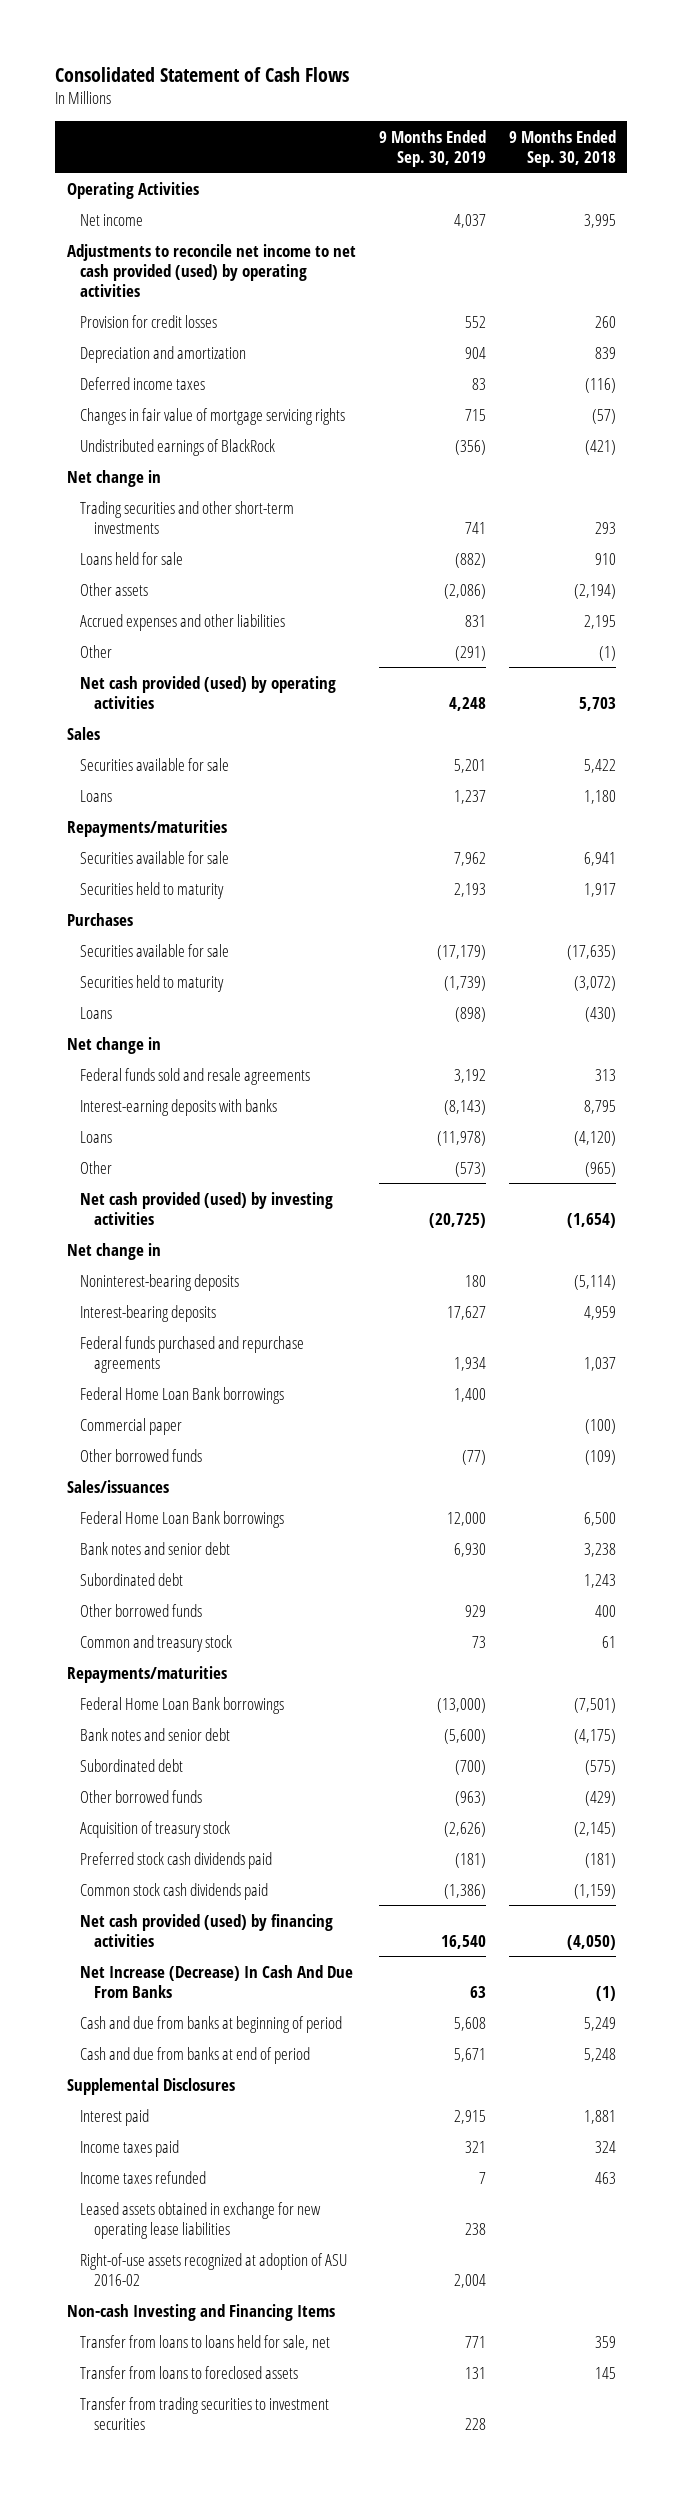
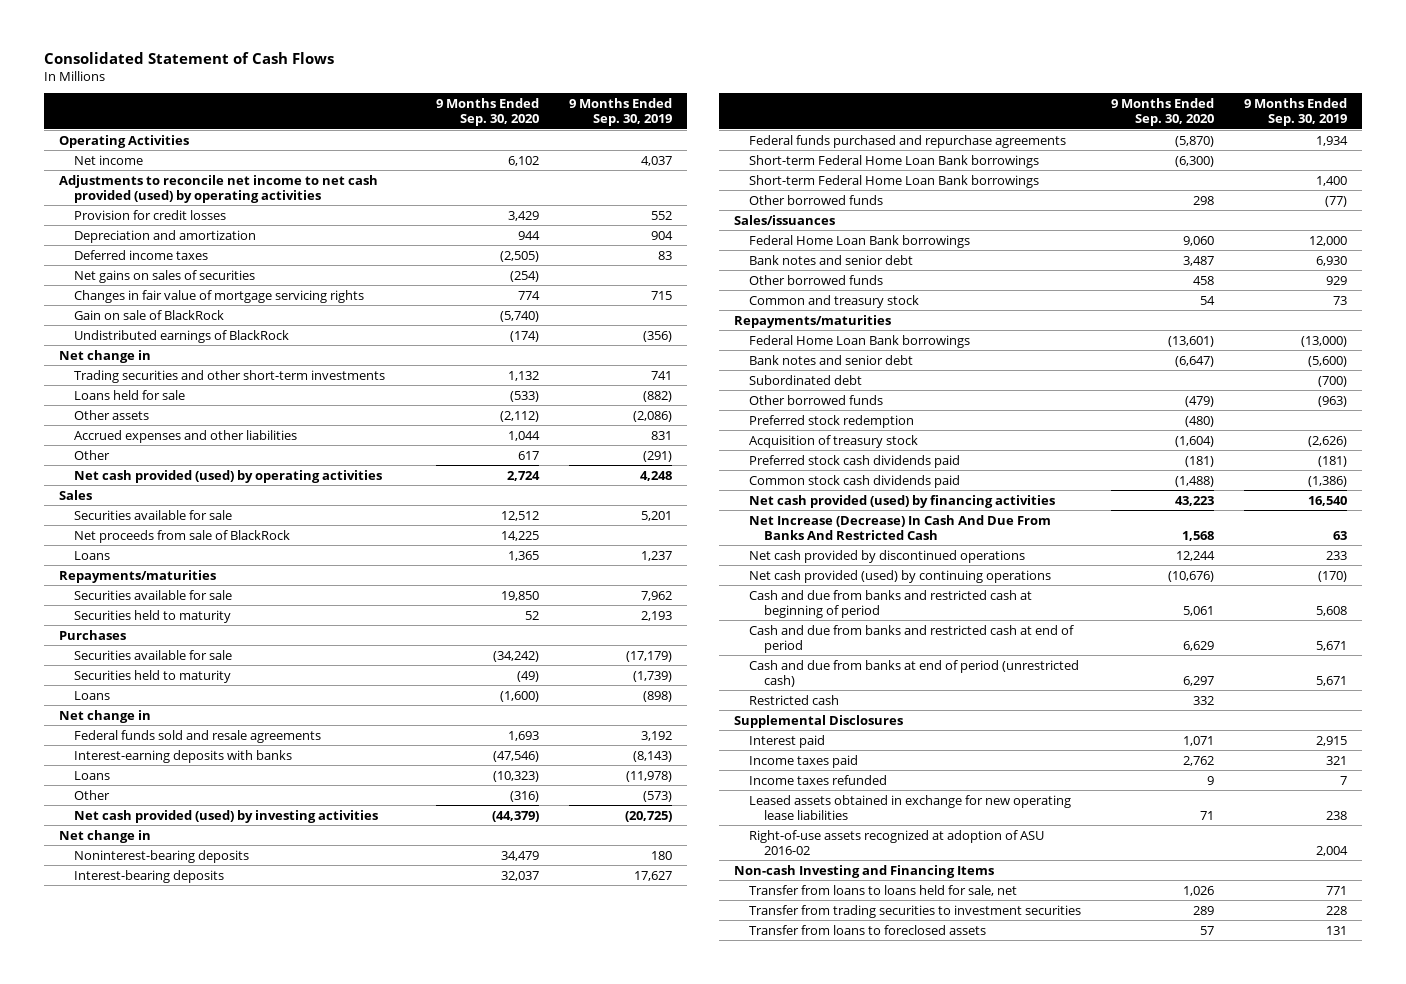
- | 9 Months Ended Sep. 30, 2019 | 9 Months Ended Sep. 30, 2018
+ | 9 Months Ended Sep. 30, 2020 | 9 Months Ended Sep. 30, 2019
+ Net gains on sales of securities | (254) |
+ Gain on sale of BlackRock | (5,740) |
+ Net proceeds from sale of BlackRock | 14,225 |
- Federal Home Loan Bank borrowings | 1,400 |
- Commercial paper | | (100)
+ Short-term Federal Home Loan Bank borrowings | (6,300) |
+ Short-term Federal Home Loan Bank borrowings | | 1,400
- Subordinated debt | | 1,243
+ Preferred stock redemption | (480) |
- Net Increase (Decrease) In Cash And Due From Banks | 63 | (1)
- Cash and due from banks at beginning of period | 5,608 | 5,249
- Cash and due from banks at end of period | 5,671 | 5,248
+ Net Increase (Decrease) In Cash And Due From Banks And Restricted Cash | 1,568 | 63
+ Net cash provided by discontinued operations | 12,244 | 233
+ Net cash provided (used) by continuing operations | (10,676) | (170)
+ Cash and due from banks and restricted cash at beginning of period | 5,061 | 5,608
+ Cash and due from banks and restricted cash at end of period | 6,629 | 5,671
+ Cash and due from banks at end of period (unrestricted cash) | 6,297 | 5,671
+ Restricted cash | 332 |
moved down: Transfer from loans to foreclosed assets | 57 | 131

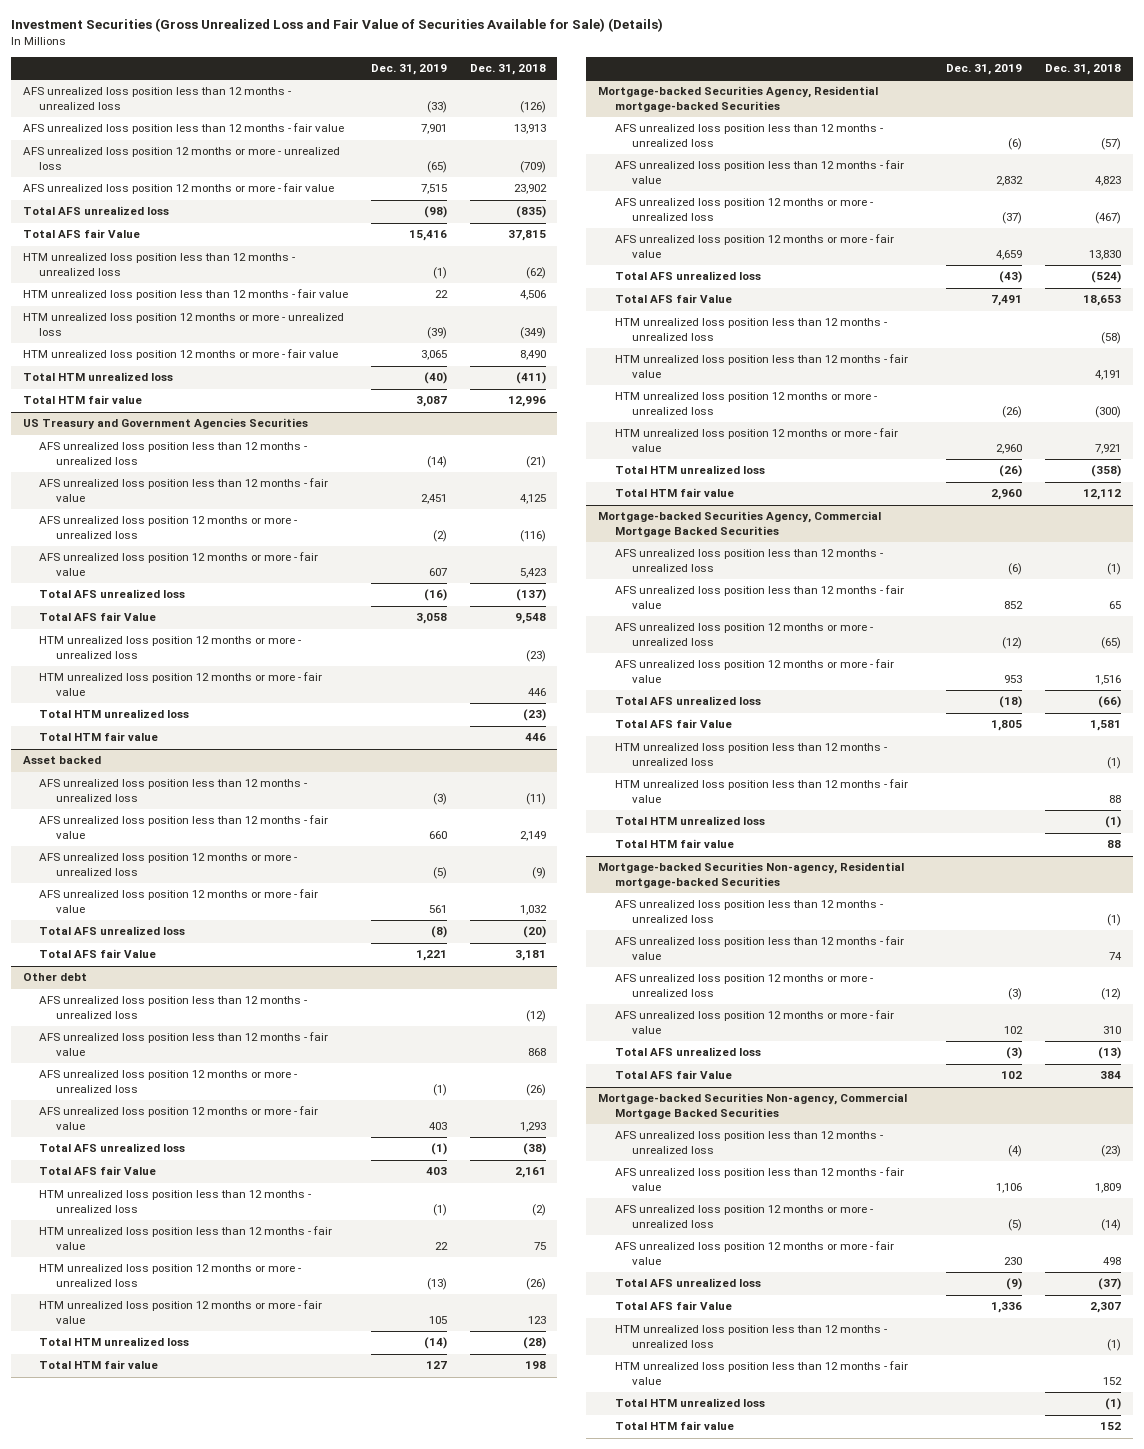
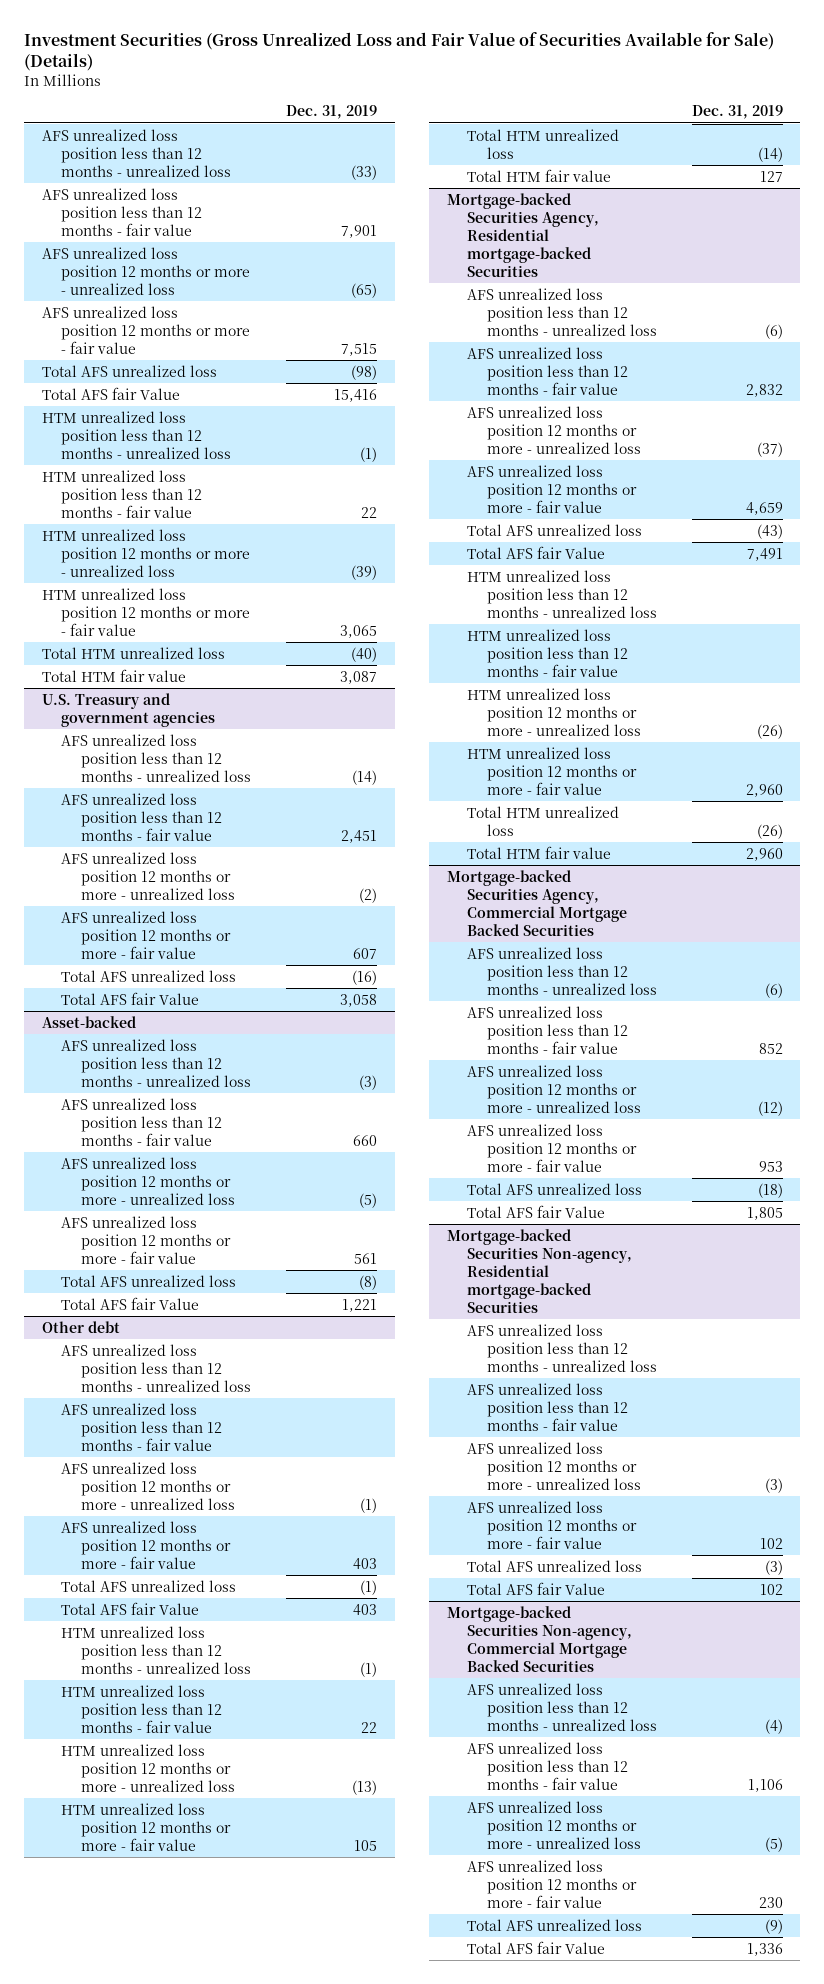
- | Dec. 31, 2019 | Dec. 31, 2018
+ | Dec. 31, 2019
- US Treasury and Government Agencies Securities
+ U.S. Treasury and government agencies
- HTM unrealized loss position 12 months or more - unrealized loss | | (23)
- HTM unrealized loss position 12 months or more - fair value | | 446
- Total HTM unrealized loss | | (23)
- Total HTM fair value | | 446
- Asset backed
+ Asset-backed
@ Mortgage-backed Securities Agency, Commercial Mortgage Backed Securities
- HTM unrealized loss position less than 12 months - unrealized loss | | (1)
- HTM unrealized loss position less than 12 months - fair value | | 88
- Total HTM unrealized loss | | (1)
- Total HTM fair value | | 88
@ Mortgage-backed Securities Non-agency, Commercial Mortgage Backed Securities
- HTM unrealized loss position less than 12 months - unrealized loss | | (1)
- HTM unrealized loss position less than 12 months - fair value | | 152
- Total HTM unrealized loss | | (1)
- Total HTM fair value | | 152

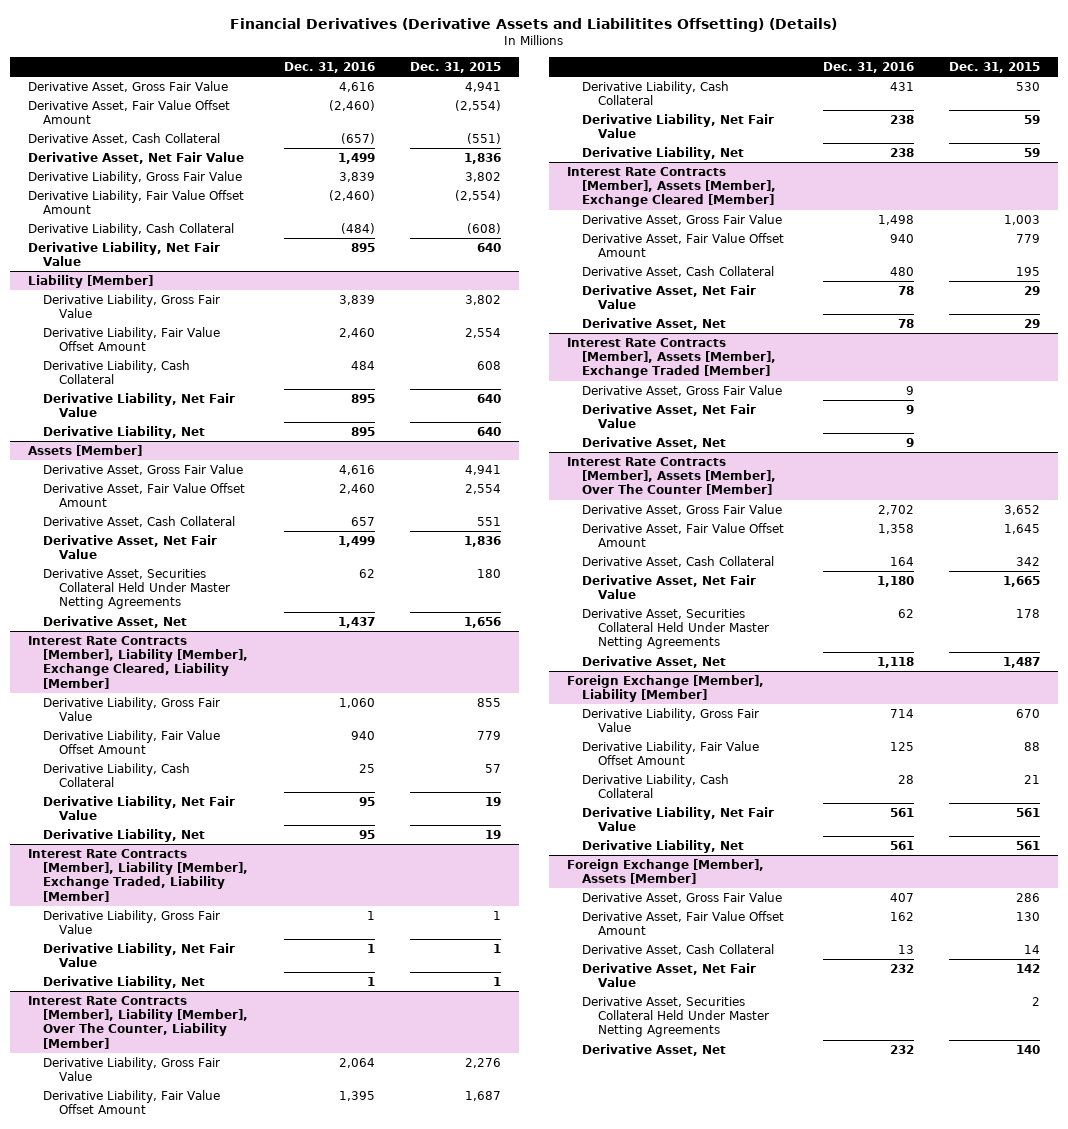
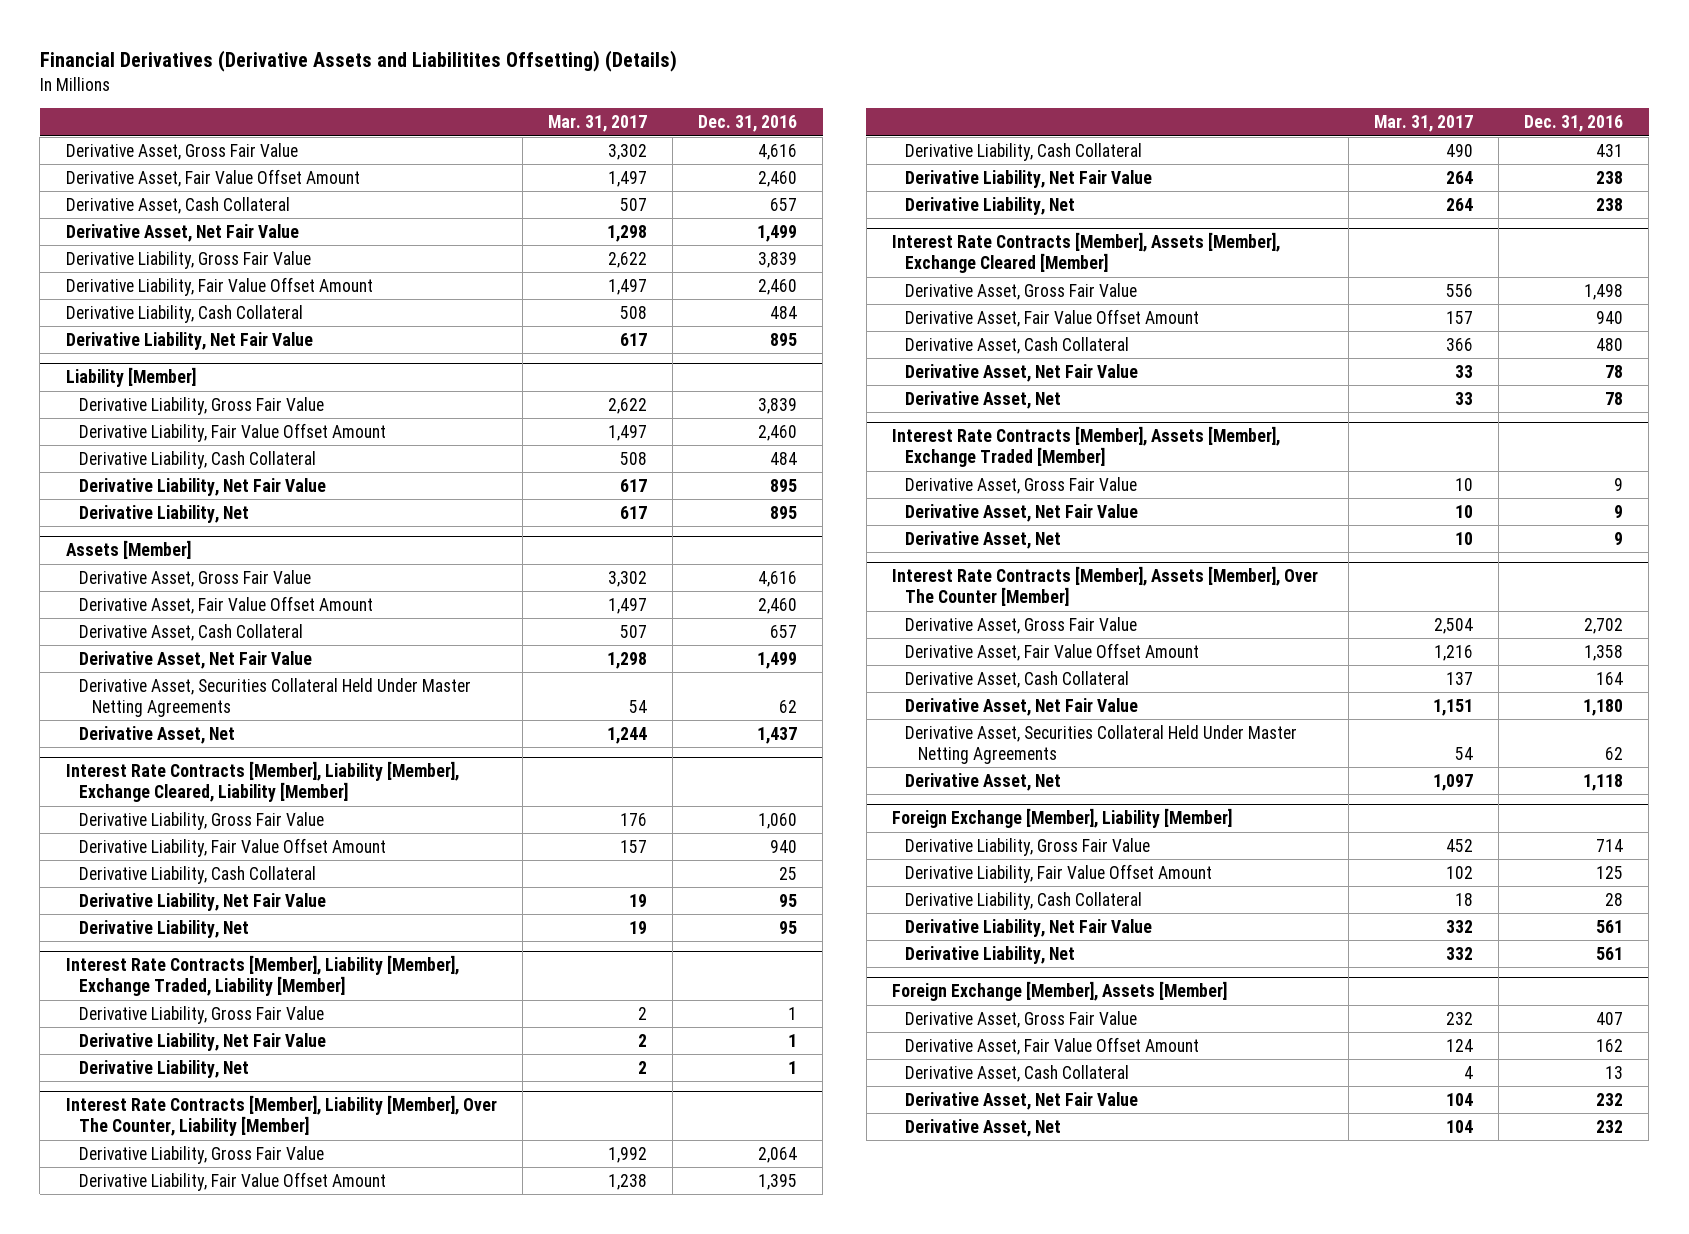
- | Dec. 31, 2016 | Dec. 31, 2015
+ | Mar. 31, 2017 | Dec. 31, 2016
- Derivative Asset, Fair Value Offset Amount | (2,460) | (2,554)
- Derivative Asset, Cash Collateral | (657) | (551)
+ Derivative Asset, Fair Value Offset Amount | 1,497 | 2,460
+ Derivative Asset, Cash Collateral | 507 | 657
- Derivative Liability, Fair Value Offset Amount | (2,460) | (2,554)
- Derivative Liability, Cash Collateral | (484) | (608)
+ Derivative Liability, Fair Value Offset Amount | 1,497 | 2,460
+ Derivative Liability, Cash Collateral | 508 | 484
@ Foreign Exchange [Member], Assets [Member]
- Derivative Asset, Securities Collateral Held Under Master Netting Agreements | | 2

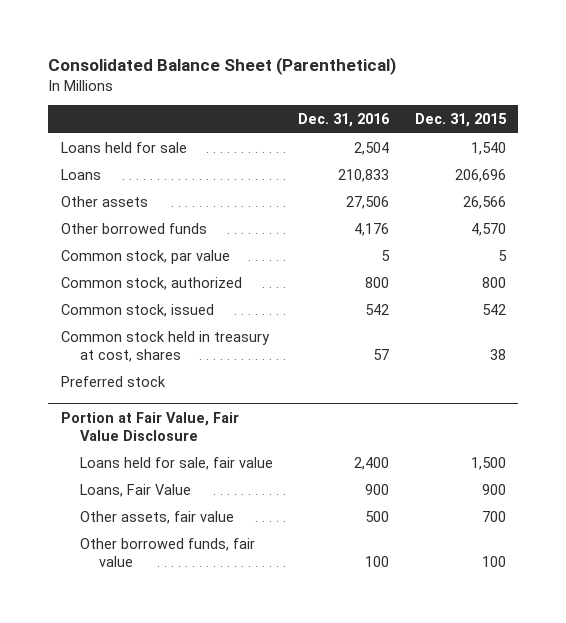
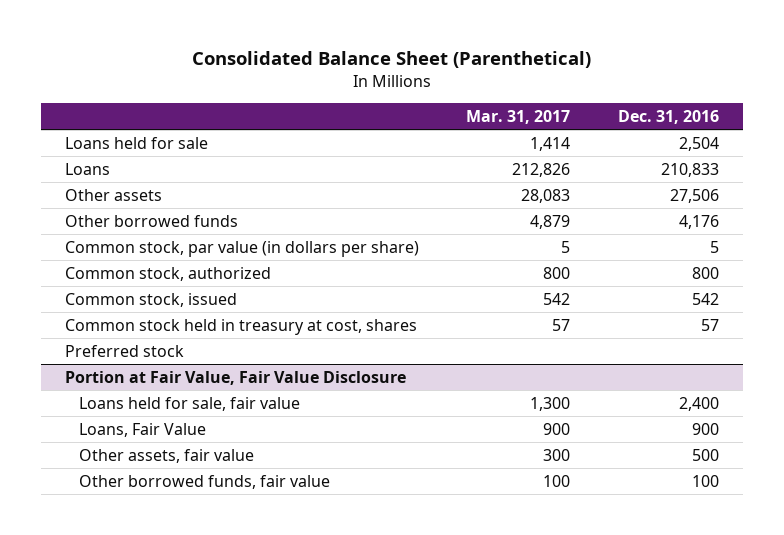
- | Dec. 31, 2016 | Dec. 31, 2015
+ | Mar. 31, 2017 | Dec. 31, 2016
- Common stock, par value | 5 | 5
+ Common stock, par value (in dollars per share) | 5 | 5

